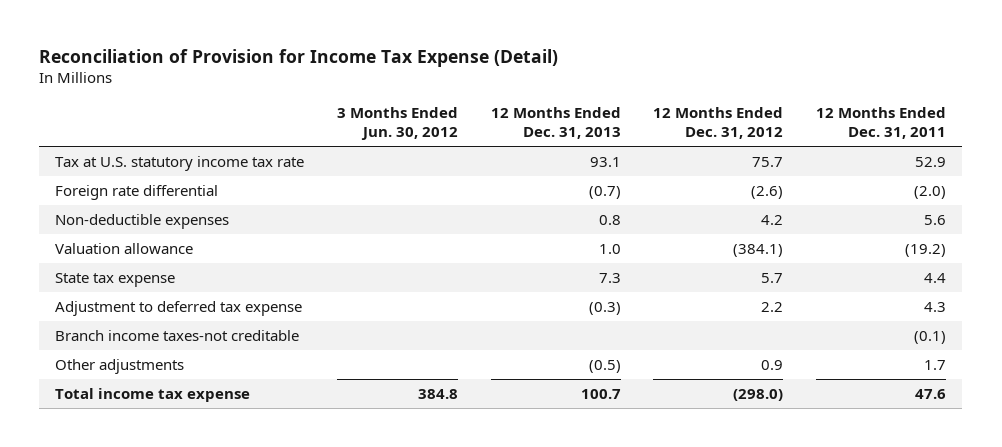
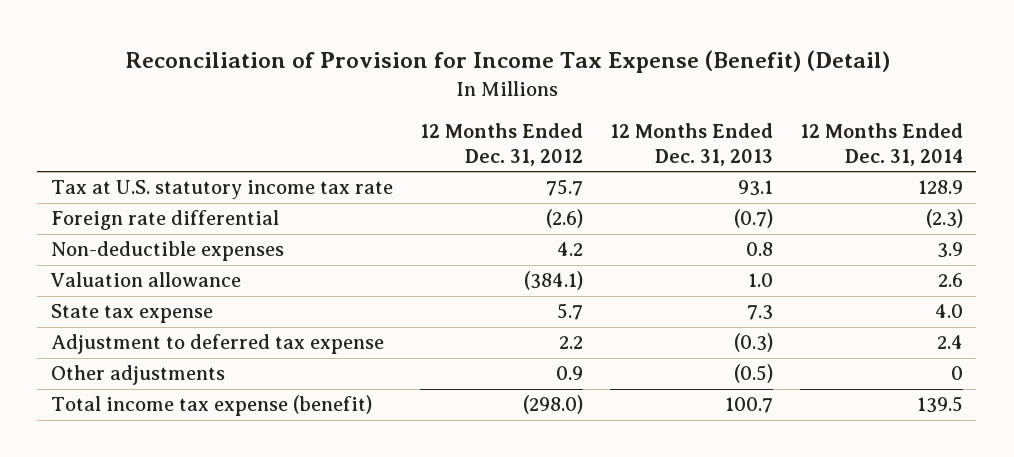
- Reconciliation of Provision for Income Tax Expense (Detail)
+ Reconciliation of Provision for Income Tax Expense (Benefit) (Detail)
- | 3 Months Ended Jun. 30, 2012 | 12 Months Ended Dec. 31, 2013 | 12 Months Ended Dec. 31, 2012 | 12 Months Ended Dec. 31, 2011
+ | 12 Months Ended Dec. 31, 2012 | 12 Months Ended Dec. 31, 2013 | 12 Months Ended Dec. 31, 2014
- Branch income taxes-not creditable | | | | (0.1)
- Total income tax expense | 384.8 | 100.7 | (298.0) | 47.6
+ Total income tax expense (benefit) | (298.0) | 100.7 | 139.5

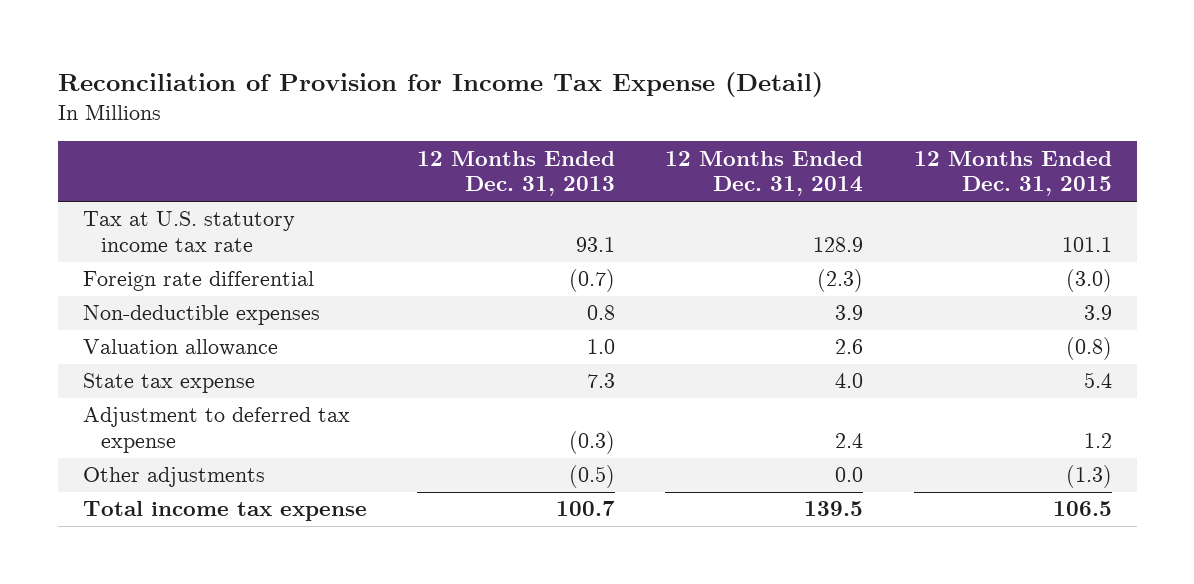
- Reconciliation of Provision for Income Tax Expense (Benefit) (Detail)
+ Reconciliation of Provision for Income Tax Expense (Detail)
- | 12 Months Ended Dec. 31, 2012 | 12 Months Ended Dec. 31, 2013 | 12 Months Ended Dec. 31, 2014
+ | 12 Months Ended Dec. 31, 2013 | 12 Months Ended Dec. 31, 2014 | 12 Months Ended Dec. 31, 2015
- Other adjustments | 0.9 | (0.5) | 0
- Total income tax expense (benefit) | (298.0) | 100.7 | 139.5
+ Other adjustments | (0.5) | 0.0 | (1.3)
+ Total income tax expense | 100.7 | 139.5 | 106.5

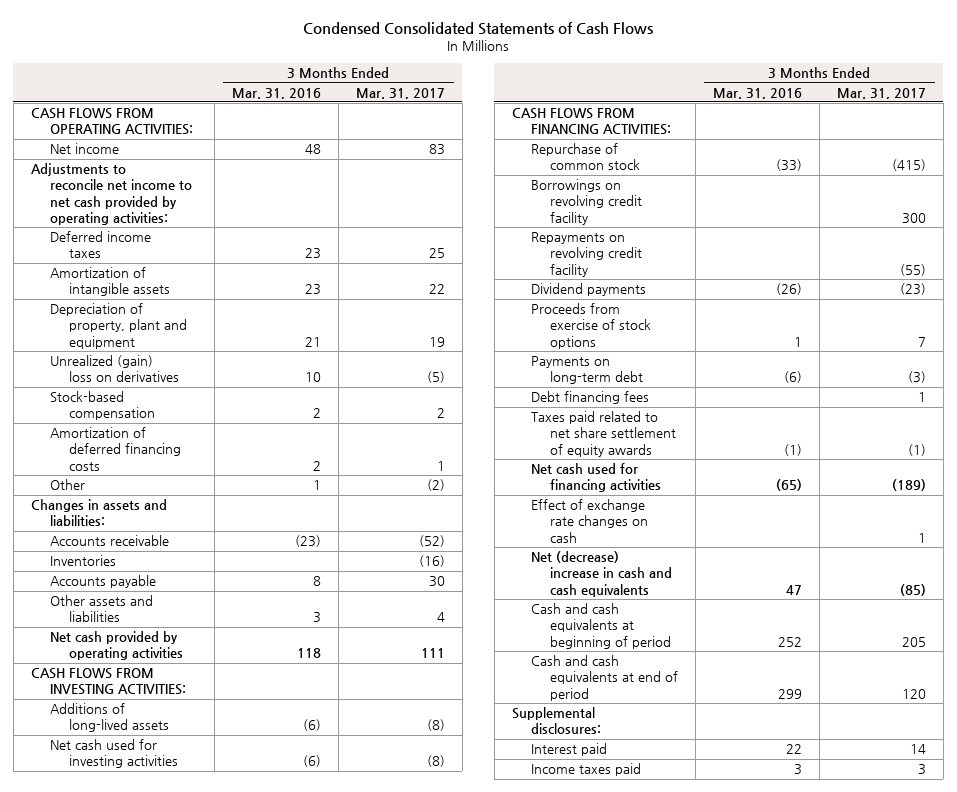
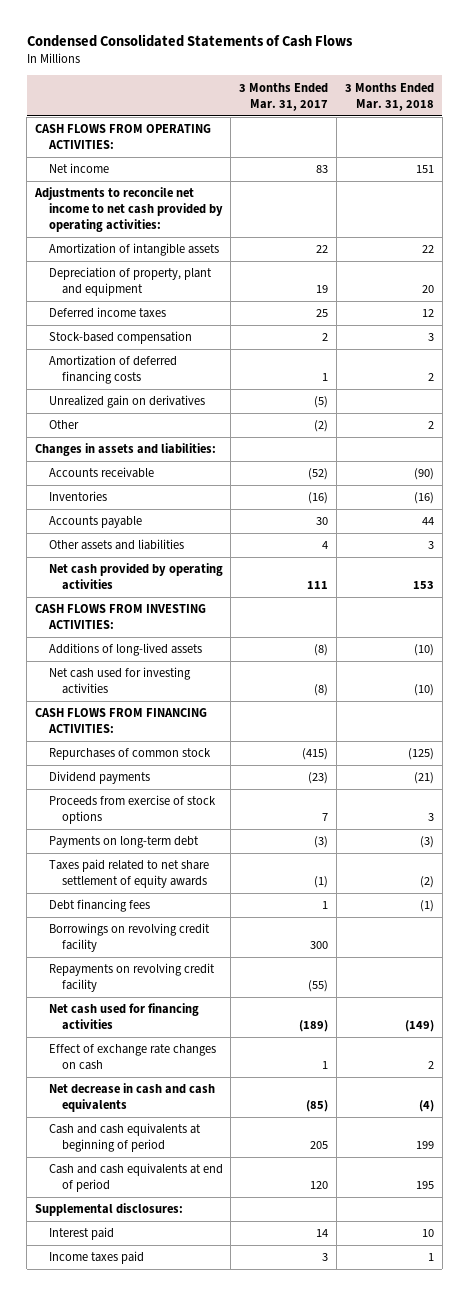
- | 3 Months Ended Mar. 31, 2016 | 3 Months Ended Mar. 31, 2017
+ | 3 Months Ended Mar. 31, 2017 | 3 Months Ended Mar. 31, 2018
- Unrealized (gain) loss on derivatives | 10 | (5)
moved down: Deferred income taxes | 25 | 12
+ Unrealized gain on derivatives | (5) |
- Repurchase of common stock | (33) | (415)
+ Repurchases of common stock | (415) | (125)
moved down: Debt financing fees | 1 | (1)
moved down: Borrowings on revolving credit facility | 300 |
moved down: Repayments on revolving credit facility | (55) |
- Net (decrease) increase in cash and cash equivalents | 47 | (85)
+ Net decrease in cash and cash equivalents | (85) | (4)

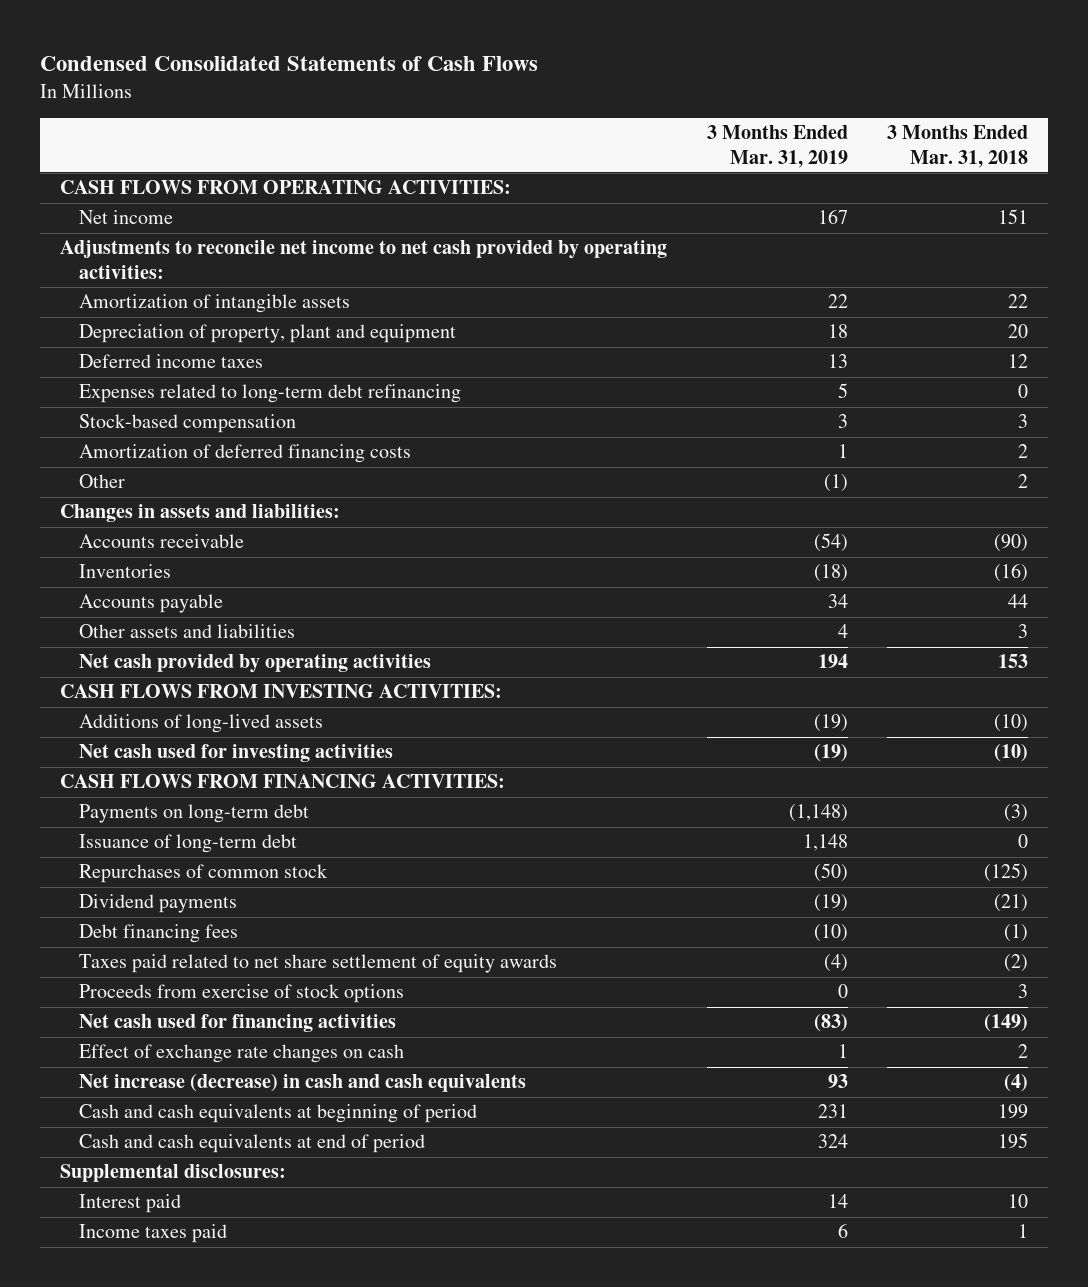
- | 3 Months Ended Mar. 31, 2017 | 3 Months Ended Mar. 31, 2018
+ | 3 Months Ended Mar. 31, 2019 | 3 Months Ended Mar. 31, 2018
+ Expenses related to long-term debt refinancing | 5 | 0
- Unrealized gain on derivatives | (5) |
moved up: Payments on long-term debt | (1,148) | (3)
+ Issuance of long-term debt | 1,148 | 0
- Borrowings on revolving credit facility | 300 |
- Repayments on revolving credit facility | (55) |
moved down: Taxes paid related to net share settlement of equity awards | (4) | (2)
moved down: Proceeds from exercise of stock options | 0 | 3
- Net decrease in cash and cash equivalents | (85) | (4)
+ Net increase (decrease) in cash and cash equivalents | 93 | (4)

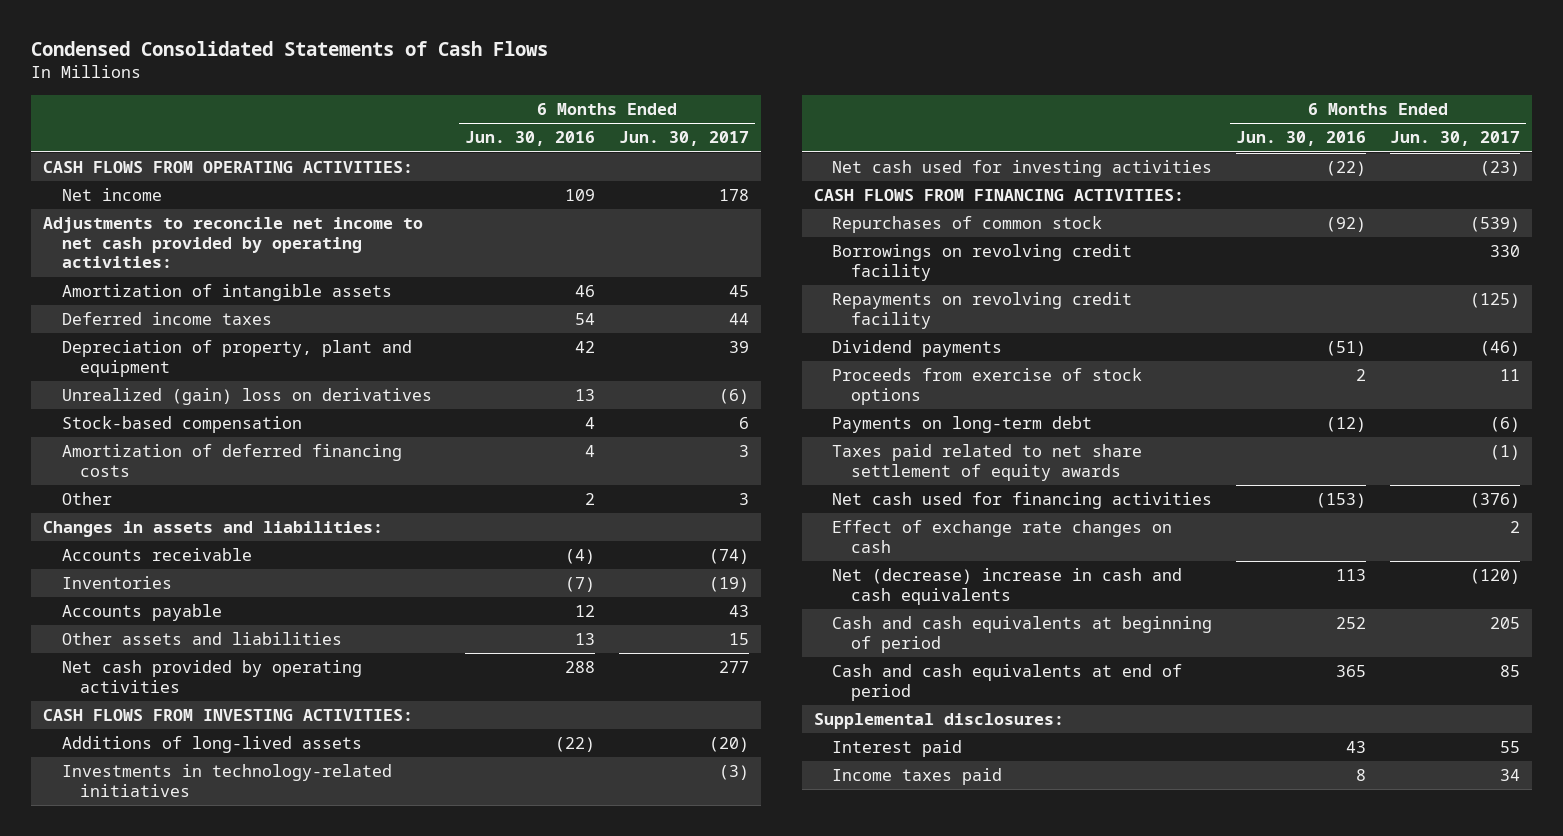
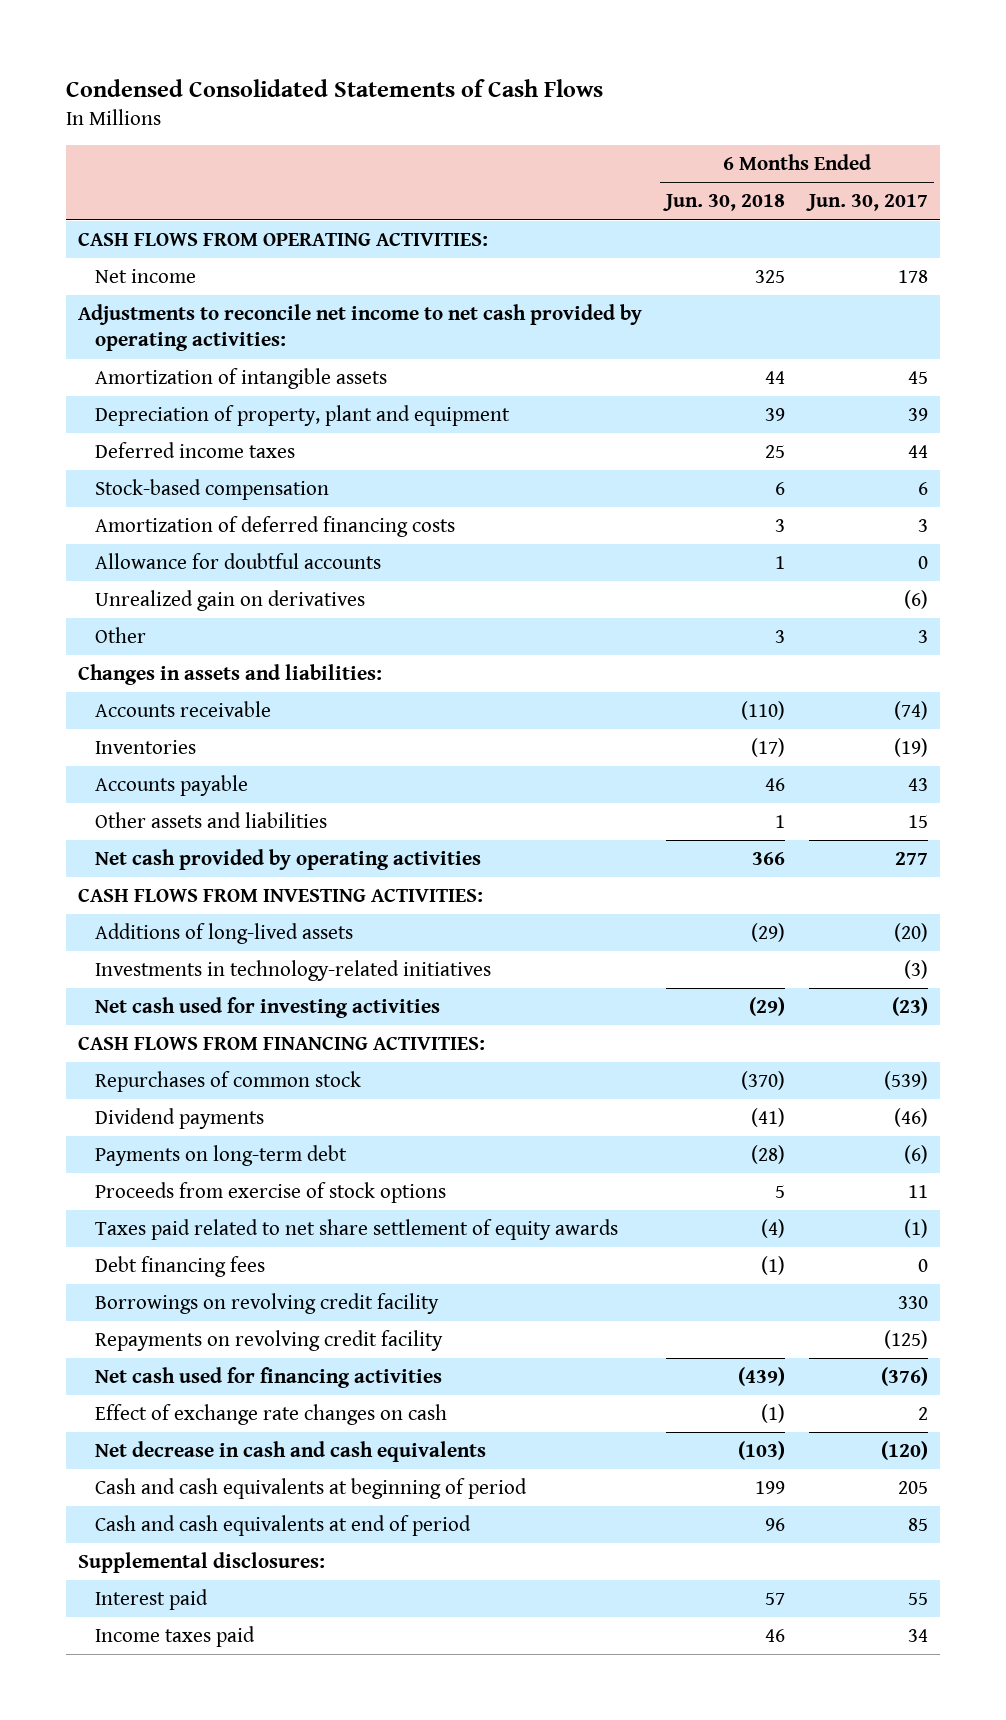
- | 6 Months Ended Jun. 30, 2016 | 6 Months Ended Jun. 30, 2017
+ | 6 Months Ended Jun. 30, 2018 | 6 Months Ended Jun. 30, 2017
- Unrealized (gain) loss on derivatives | 13 | (6)
moved down: Deferred income taxes | 25 | 44
+ Allowance for doubtful accounts | 1 | 0
+ Unrealized gain on derivatives | | (6)
moved down: Proceeds from exercise of stock options | 5 | 11
+ Debt financing fees | (1) | 0
moved down: Borrowings on revolving credit facility | | 330
moved down: Repayments on revolving credit facility | | (125)
- Net (decrease) increase in cash and cash equivalents | 113 | (120)
+ Net decrease in cash and cash equivalents | (103) | (120)

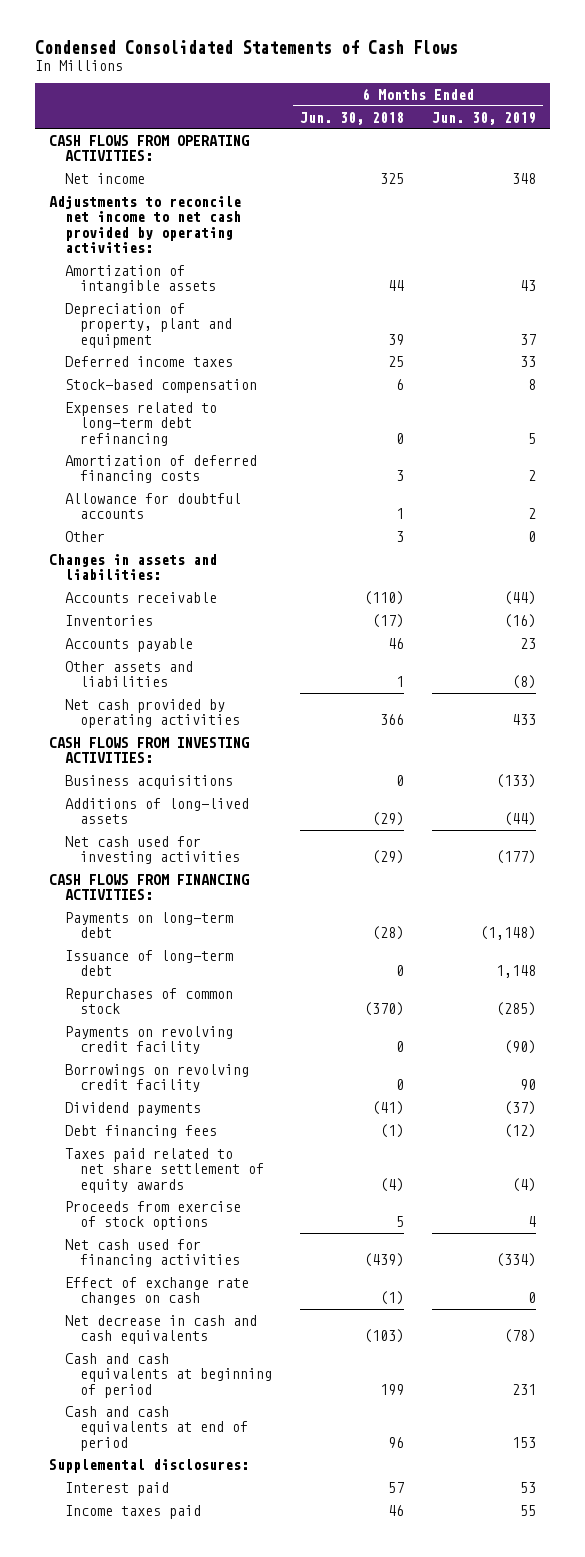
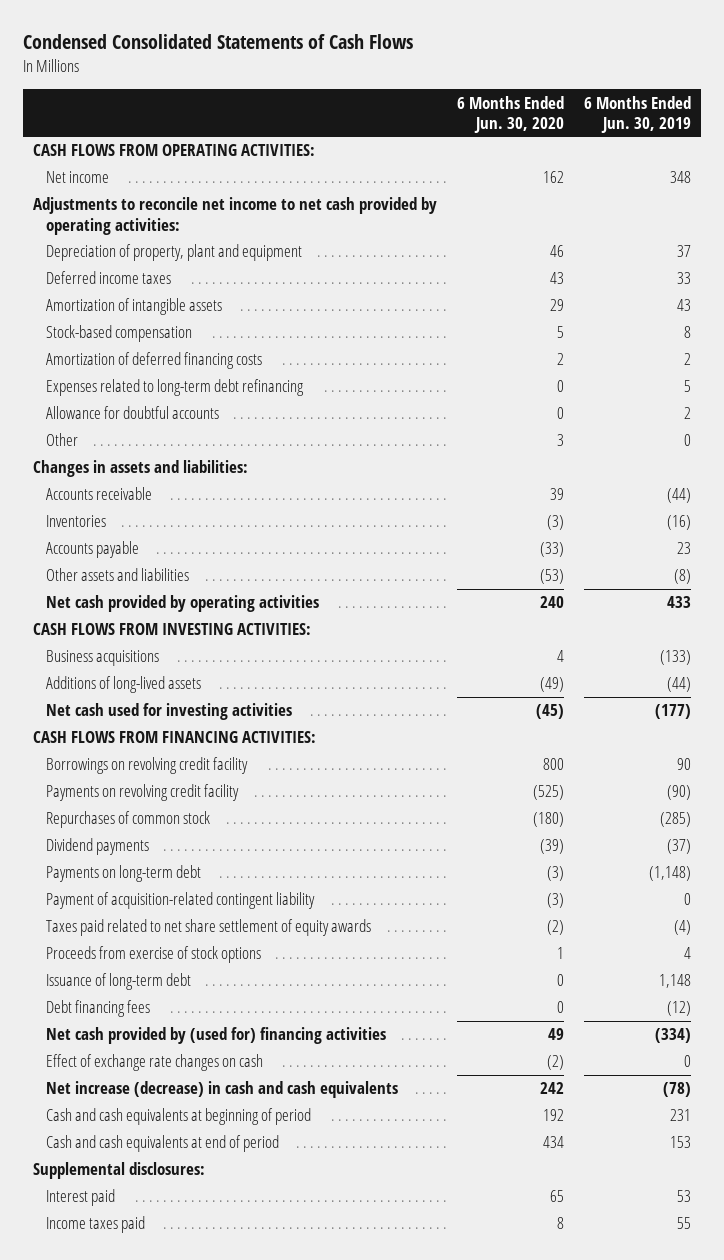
- | 6 Months Ended Jun. 30, 2018 | 6 Months Ended Jun. 30, 2019
+ | 6 Months Ended Jun. 30, 2020 | 6 Months Ended Jun. 30, 2019
moved down: Amortization of intangible assets | 29 | 43
moved down: Expenses related to long-term debt refinancing | 0 | 5
moved down: Payments on revolving credit facility | (525) | (90)
moved down: Repurchases of common stock | (180) | (285)
moved down: Payments on long-term debt | (3) | (1,148)
+ Payment of acquisition-related contingent liability | (3) | 0
- Net cash used for financing activities | (439) | (334)
moved down: Issuance of long-term debt | 0 | 1,148
moved down: Debt financing fees | 0 | (12)
+ Net cash provided by (used for) financing activities | 49 | (334)
- Net decrease in cash and cash equivalents | (103) | (78)
+ Net increase (decrease) in cash and cash equivalents | 242 | (78)

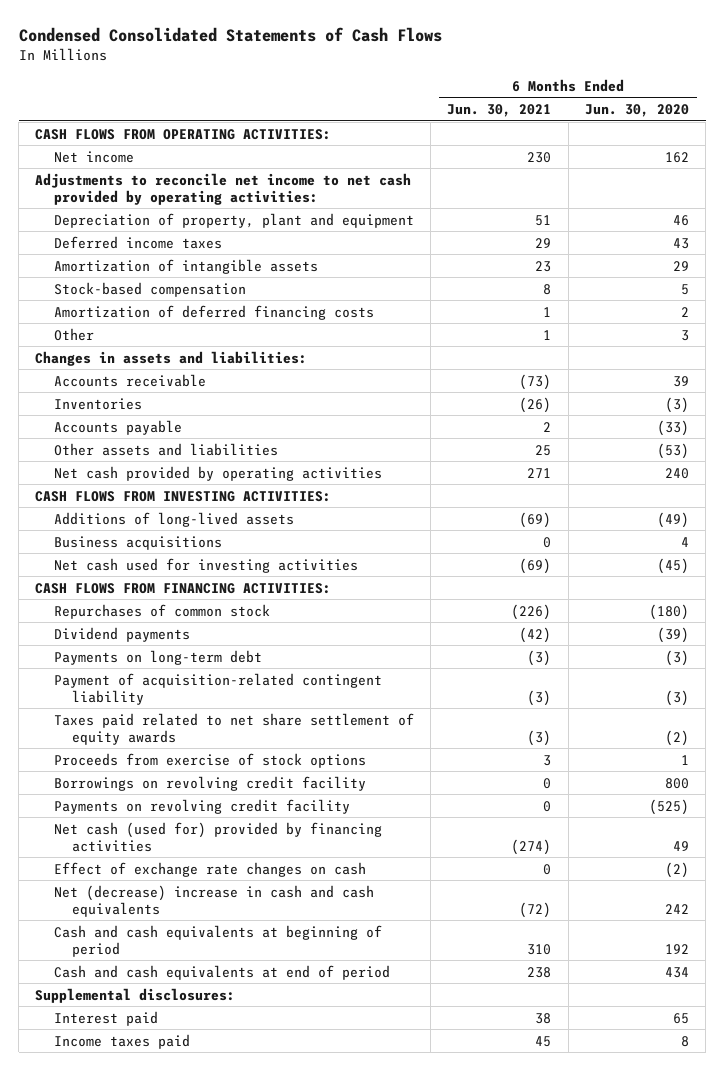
- | 6 Months Ended Jun. 30, 2020 | 6 Months Ended Jun. 30, 2019
+ | 6 Months Ended Jun. 30, 2021 | 6 Months Ended Jun. 30, 2020
- Expenses related to long-term debt refinancing | 0 | 5
- Allowance for doubtful accounts | 0 | 2
moved down: Business acquisitions | 0 | 4
- Issuance of long-term debt | 0 | 1,148
- Debt financing fees | 0 | (12)
- Net cash provided by (used for) financing activities | 49 | (334)
moved down: Borrowings on revolving credit facility | 0 | 800
moved down: Payments on revolving credit facility | 0 | (525)
+ Net cash (used for) provided by financing activities | (274) | 49
- Net increase (decrease) in cash and cash equivalents | 242 | (78)
+ Net (decrease) increase in cash and cash equivalents | (72) | 242

